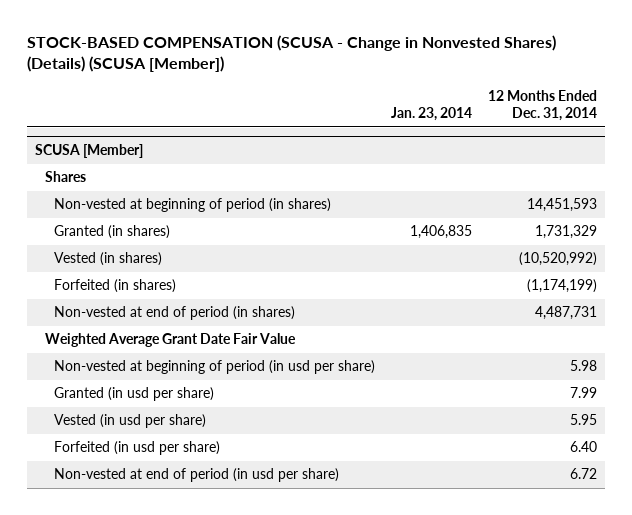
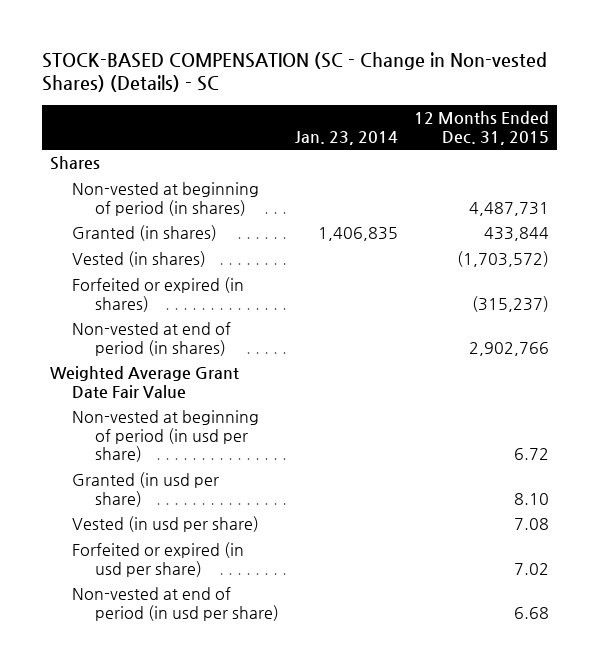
- STOCK-BASED COMPENSATION (SCUSA - Change in Nonvested Shares) (Details) (SCUSA [Member])
+ STOCK-BASED COMPENSATION (SC - Change in Non-vested Shares) (Details) - SC
- | Jan. 23, 2014 | 12 Months Ended Dec. 31, 2014
+ | Jan. 23, 2014 | 12 Months Ended Dec. 31, 2015
- SCUSA [Member]
- Forfeited (in shares) | | (1,174,199)
+ Forfeited or expired (in shares) | | (315,237)
- Forfeited (in usd per share) | | 6.40
+ Forfeited or expired (in usd per share) | | 7.02

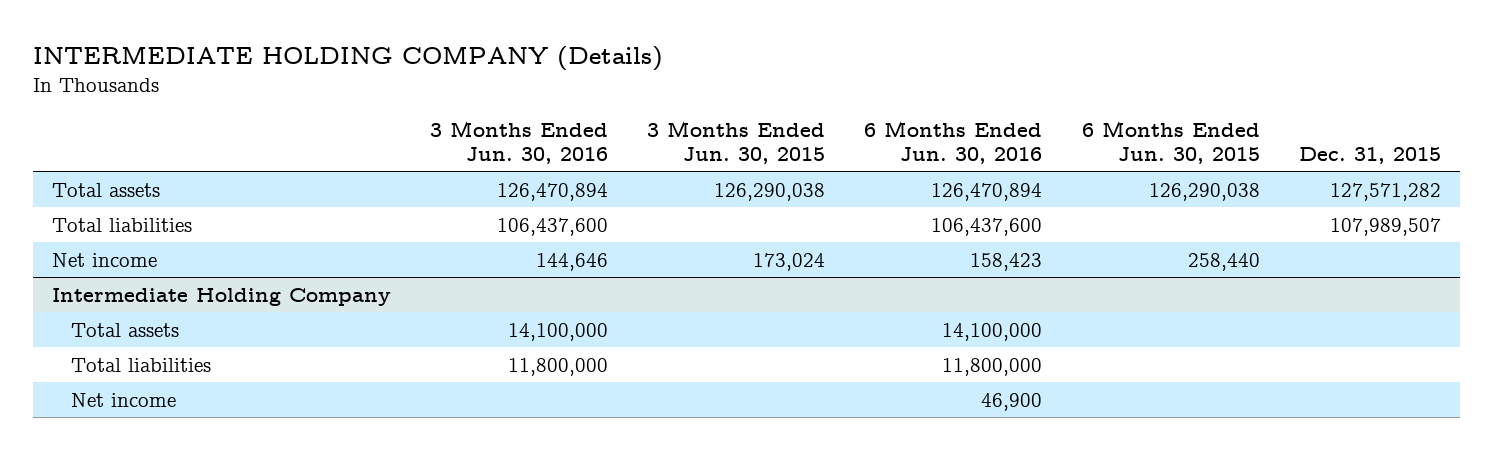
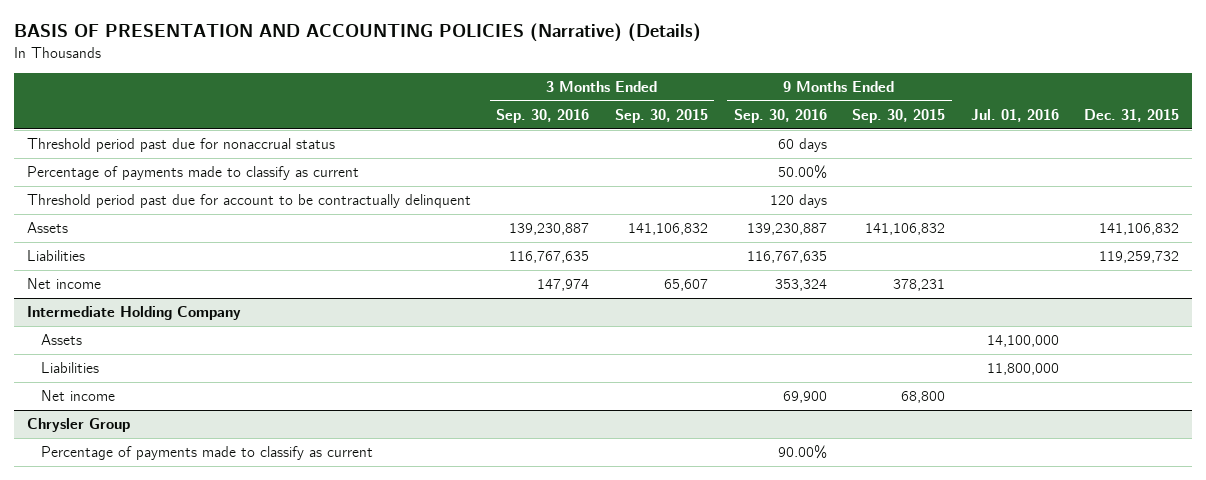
- INTERMEDIATE HOLDING COMPANY (Details)
+ BASIS OF PRESENTATION AND ACCOUNTING POLICIES (Narrative) (Details)
- | 3 Months Ended Jun. 30, 2016 | 3 Months Ended Jun. 30, 2015 | 6 Months Ended Jun. 30, 2016 | 6 Months Ended Jun. 30, 2015 | Dec. 31, 2015
+ | 3 Months Ended Sep. 30, 2016 | 3 Months Ended Sep. 30, 2015 | 9 Months Ended Sep. 30, 2016 | 9 Months Ended Sep. 30, 2015 | Jul. 01, 2016 | Dec. 31, 2015
- Total assets | 126,470,894 | 126,290,038 | 126,470,894 | 126,290,038 | 127,571,282
- Total liabilities | 106,437,600 | | 106,437,600 | | 107,989,507
+ Threshold period past due for nonaccrual status | | | 60 days | | |
+ Percentage of payments made to classify as current | | | 50.00% | | |
+ Threshold period past due for account to be contractually delinquent | | | 120 days | | |
+ Assets | 139,230,887 | 141,106,832 | 139,230,887 | 141,106,832 | | 141,106,832
+ Liabilities | 116,767,635 | | 116,767,635 | | | 119,259,732
@ Intermediate Holding Company
- Total assets | 14,100,000 | | 14,100,000 | |
- Total liabilities | 11,800,000 | | 11,800,000 | |
+ Assets | | | | | 14,100,000 |
+ Liabilities | | | | | 11,800,000 |
+ Chrysler Group
+ Percentage of payments made to classify as current | | | 90.00% | | |

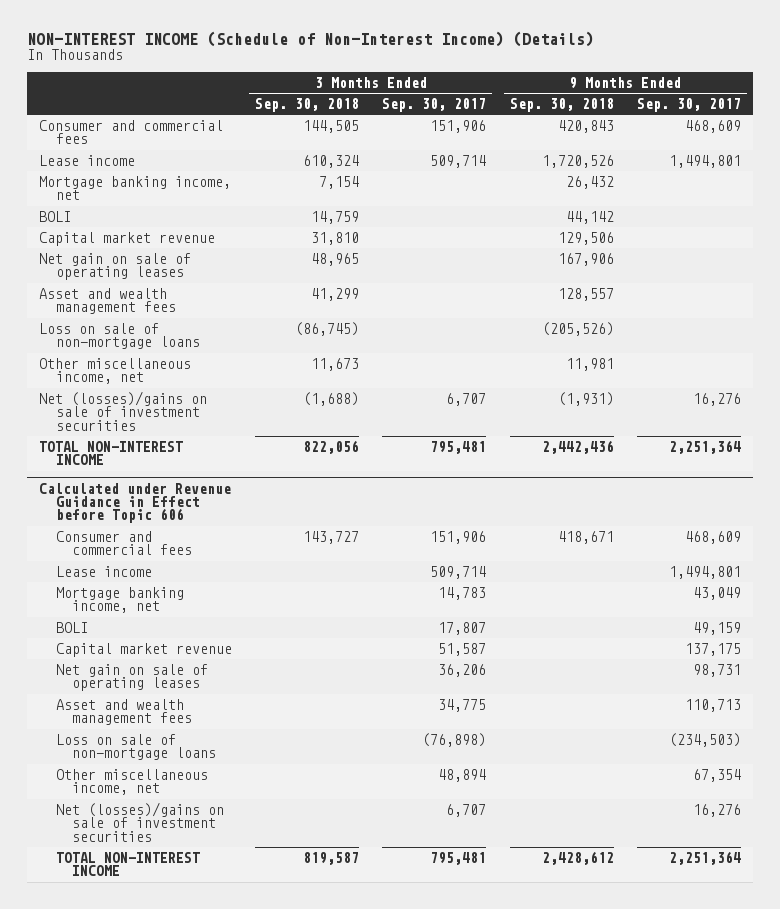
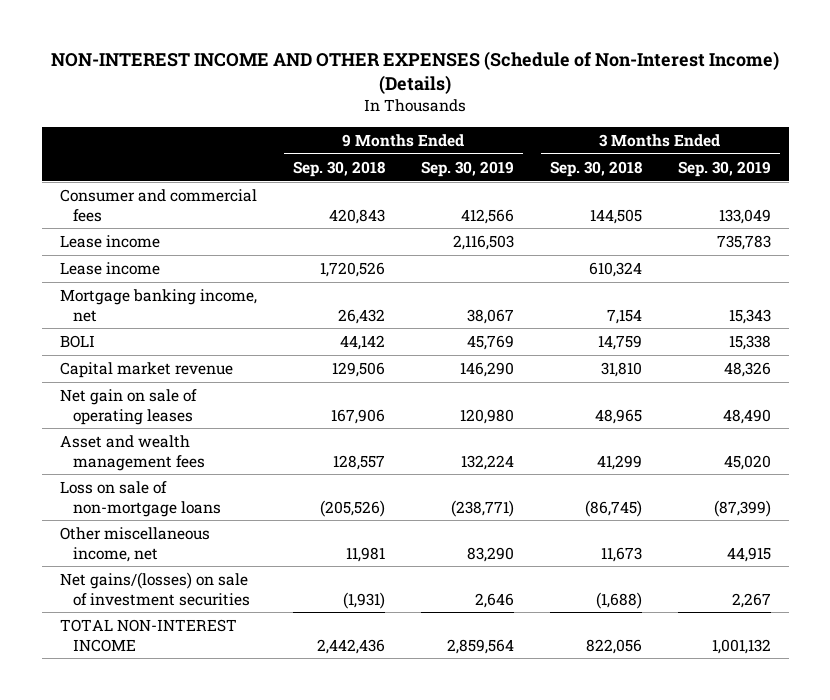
- NON-INTEREST INCOME (Schedule of Non-Interest Income) (Details)
+ NON-INTEREST INCOME AND OTHER EXPENSES (Schedule of Non-Interest Income) (Details)
- | 3 Months Ended Sep. 30, 2018 | 3 Months Ended Sep. 30, 2017 | 9 Months Ended Sep. 30, 2018 | 9 Months Ended Sep. 30, 2017
+ | 9 Months Ended Sep. 30, 2018 | 9 Months Ended Sep. 30, 2019 | 3 Months Ended Sep. 30, 2018 | 3 Months Ended Sep. 30, 2019
+ Lease income | | 2,116,503 | | 735,783
- Net (losses)/gains on sale of investment securities | (1,688) | 6,707 | (1,931) | 16,276
+ Net gains/(losses) on sale of investment securities | (1,931) | 2,646 | (1,688) | 2,267
- Calculated under Revenue Guidance in Effect before Topic 606
- Consumer and commercial fees | 143,727 | 151,906 | 418,671 | 468,609
- Lease income | | 509,714 | | 1,494,801
- Mortgage banking income, net | | 14,783 | | 43,049
- BOLI | | 17,807 | | 49,159
- Capital market revenue | | 51,587 | | 137,175
- Net gain on sale of operating leases | | 36,206 | | 98,731
- Asset and wealth management fees | | 34,775 | | 110,713
- Loss on sale of non-mortgage loans | | (76,898) | | (234,503)
- Other miscellaneous income, net | | 48,894 | | 67,354
- Net (losses)/gains on sale of investment securities | | 6,707 | | 16,276
- TOTAL NON-INTEREST INCOME | 819,587 | 795,481 | 2,428,612 | 2,251,364

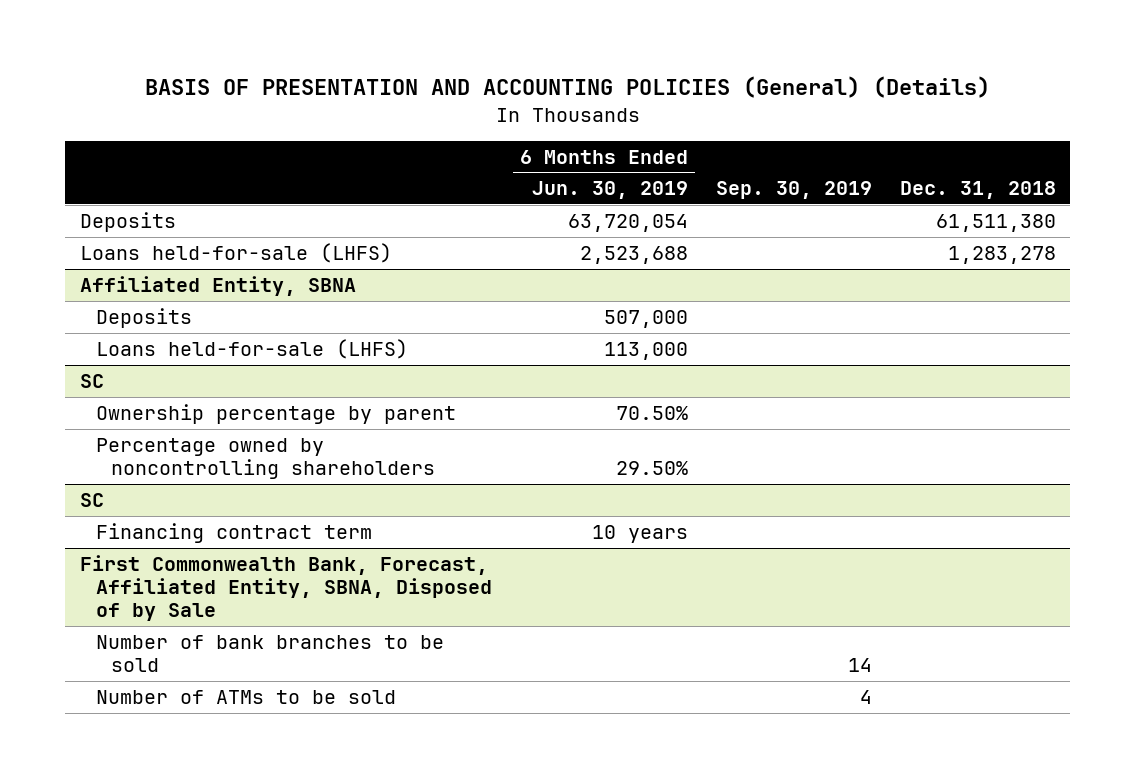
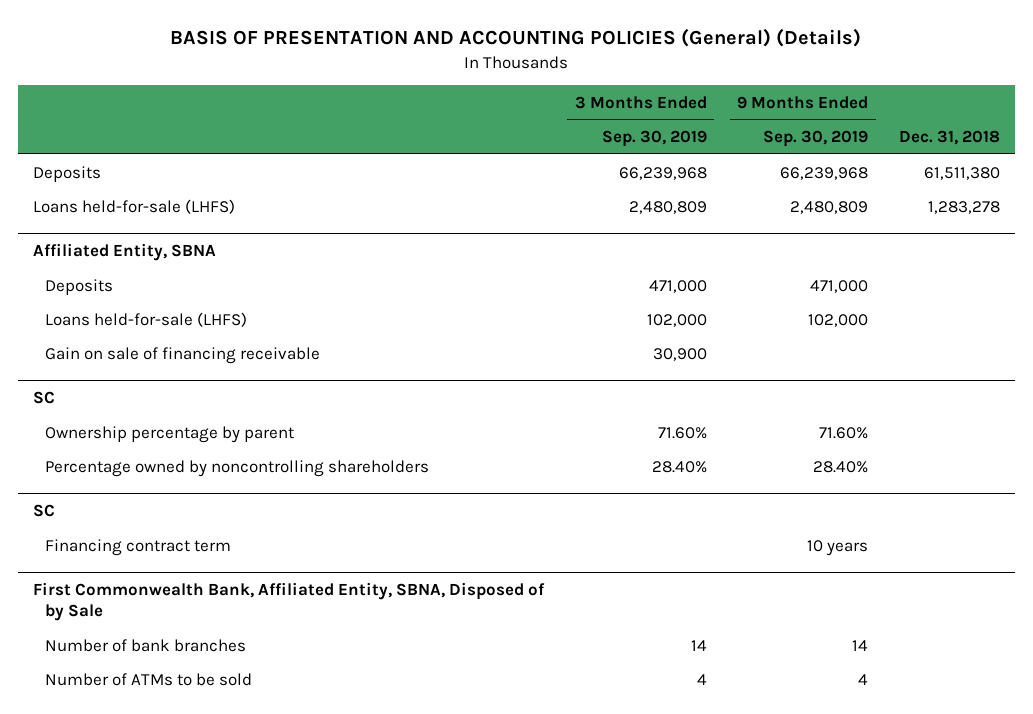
- | 6 Months Ended Jun. 30, 2019 | Sep. 30, 2019 | Dec. 31, 2018
+ | 3 Months Ended Sep. 30, 2019 | 9 Months Ended Sep. 30, 2019 | Dec. 31, 2018
@ Affiliated Entity, SBNA
+ Gain on sale of financing receivable | 30,900 | |
- First Commonwealth Bank, Forecast, Affiliated Entity, SBNA, Disposed of by Sale
- Number of bank branches to be sold | | 14 |
+ First Commonwealth Bank, Affiliated Entity, SBNA, Disposed of by Sale
+ Number of bank branches | 14 | 14 |

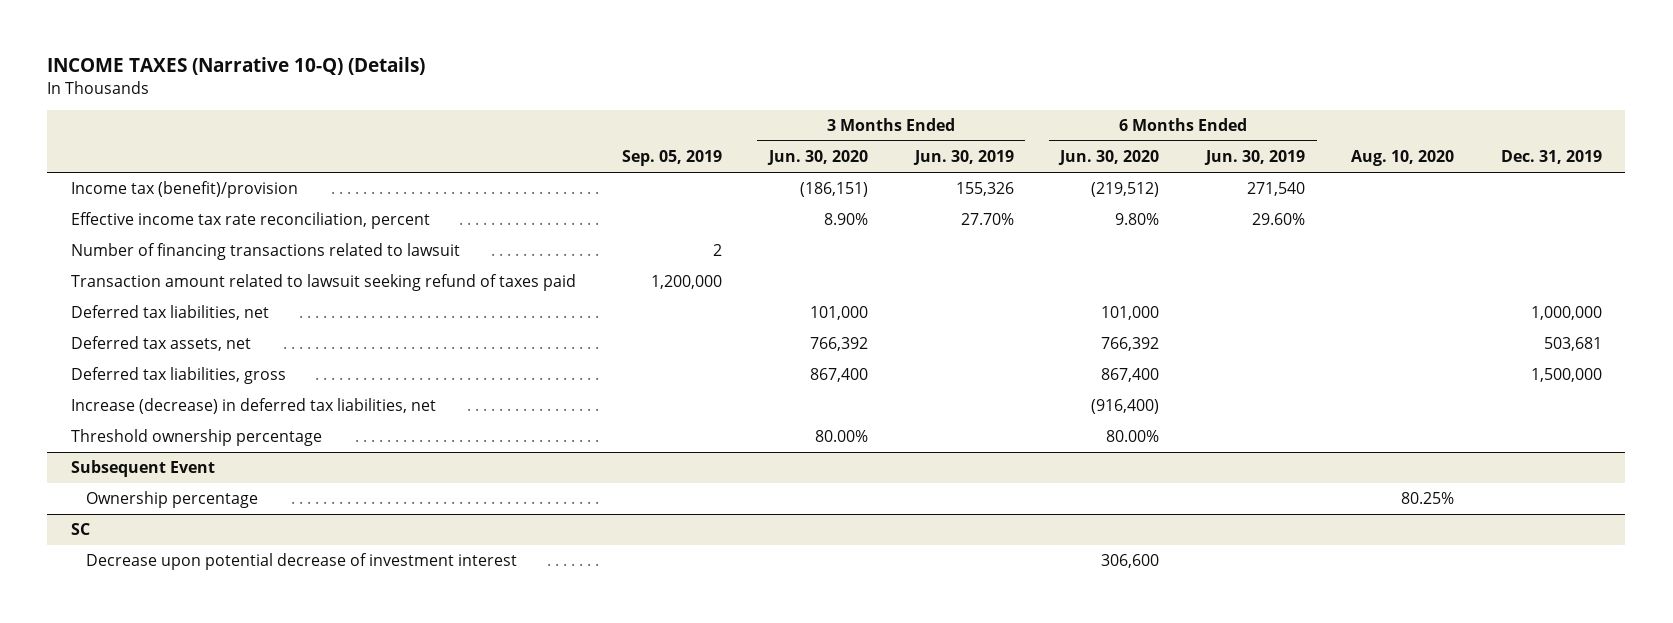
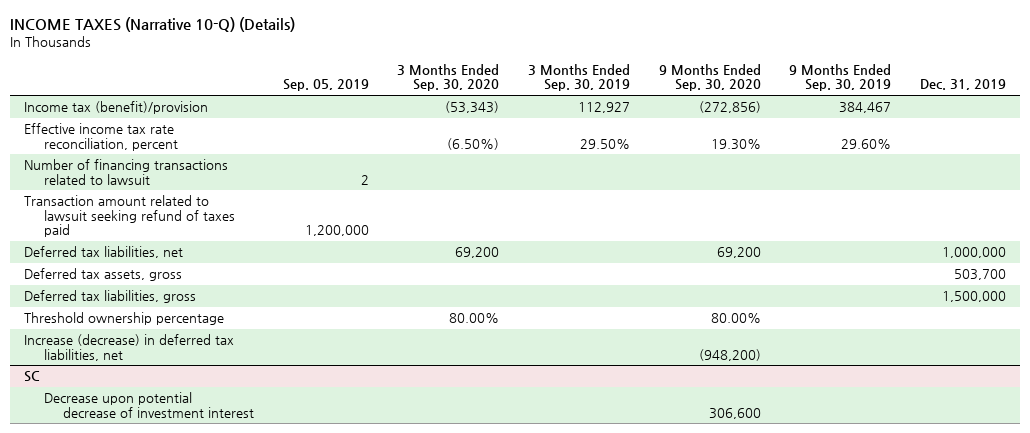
- | Sep. 05, 2019 | 3 Months Ended Jun. 30, 2020 | 3 Months Ended Jun. 30, 2019 | 6 Months Ended Jun. 30, 2020 | 6 Months Ended Jun. 30, 2019 | Aug. 10, 2020 | Dec. 31, 2019
+ | Sep. 05, 2019 | 3 Months Ended Sep. 30, 2020 | 3 Months Ended Sep. 30, 2019 | 9 Months Ended Sep. 30, 2020 | 9 Months Ended Sep. 30, 2019 | Dec. 31, 2019
- Deferred tax assets, net | | 766,392 | | 766,392 | | | 503,681
+ Deferred tax assets, gross | | | | | | 503,700
- Subsequent Event
- Ownership percentage | | | | | | 80.25% |
moved down: Increase (decrease) in deferred tax liabilities, net | | | | (948,200) | |

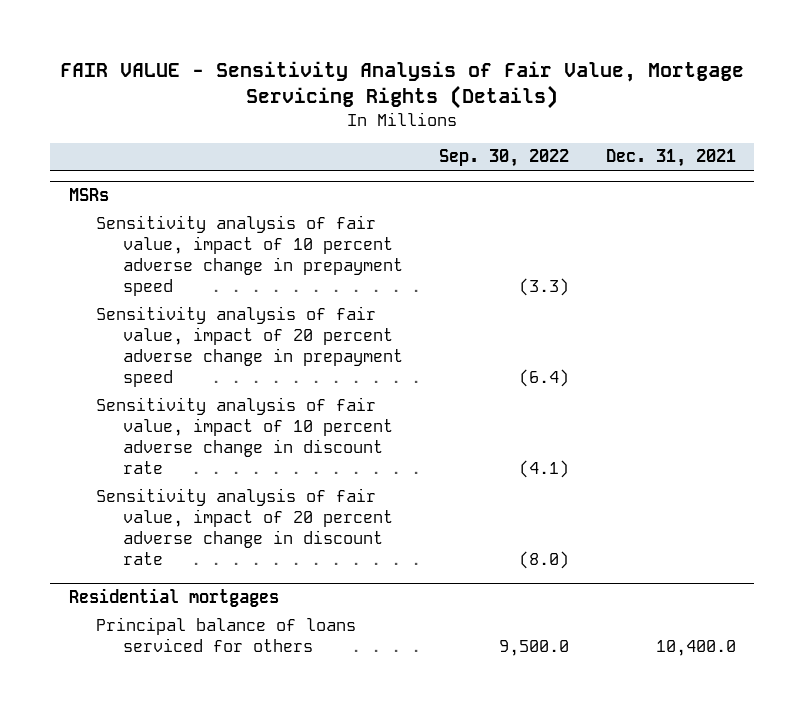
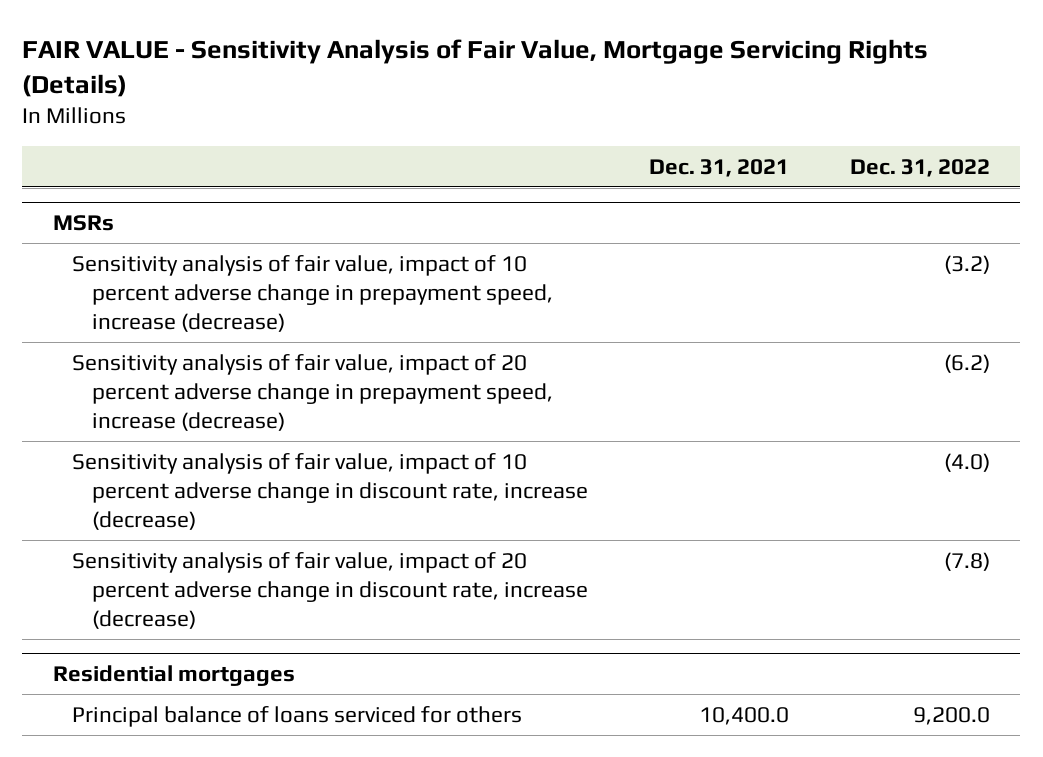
- | Sep. 30, 2022 | Dec. 31, 2021
+ | Dec. 31, 2021 | Dec. 31, 2022
@ MSRs
- Sensitivity analysis of fair value, impact of 10 percent adverse change in prepayment speed | (3.3) |
- Sensitivity analysis of fair value, impact of 20 percent adverse change in prepayment speed | (6.4) |
- Sensitivity analysis of fair value, impact of 10 percent adverse change in discount rate | (4.1) |
- Sensitivity analysis of fair value, impact of 20 percent adverse change in discount rate | (8.0) |
+ Sensitivity analysis of fair value, impact of 10 percent adverse change in prepayment speed, increase (decrease) | | (3.2)
+ Sensitivity analysis of fair value, impact of 20 percent adverse change in prepayment speed, increase (decrease) | | (6.2)
+ Sensitivity analysis of fair value, impact of 10 percent adverse change in discount rate, increase (decrease) | | (4.0)
+ Sensitivity analysis of fair value, impact of 20 percent adverse change in discount rate, increase (decrease) | | (7.8)

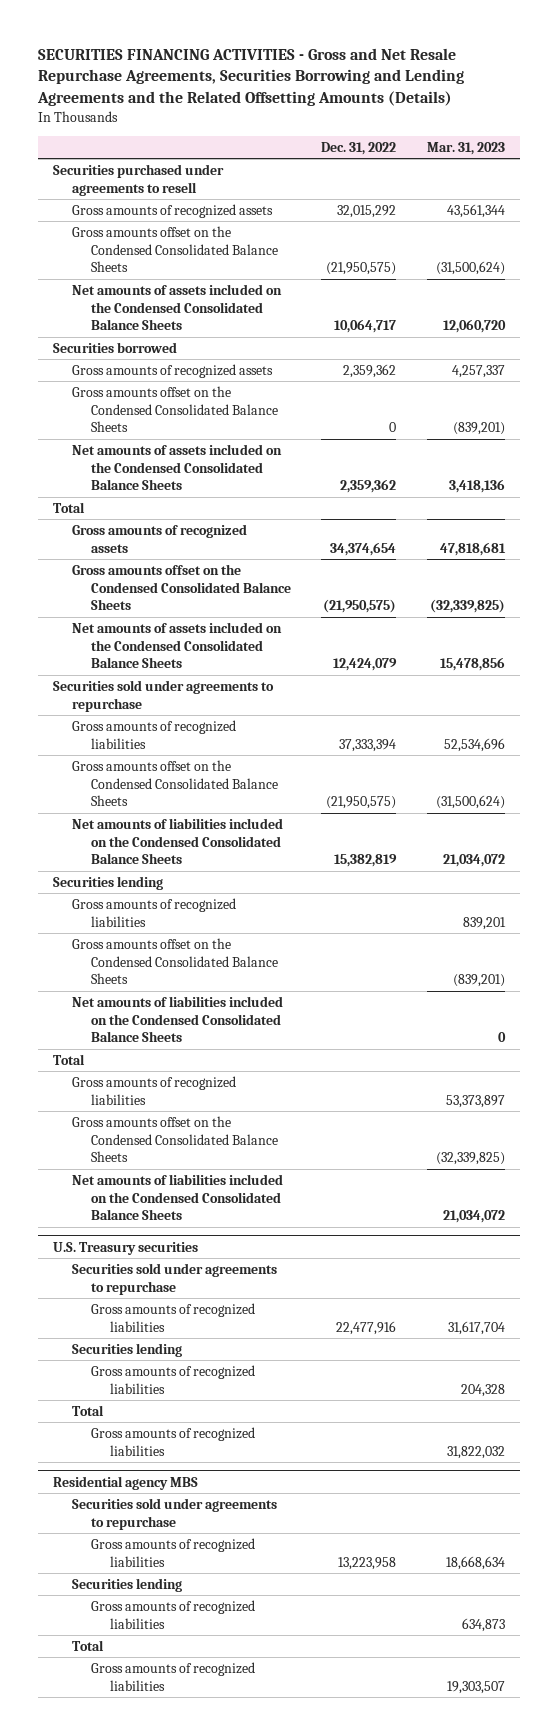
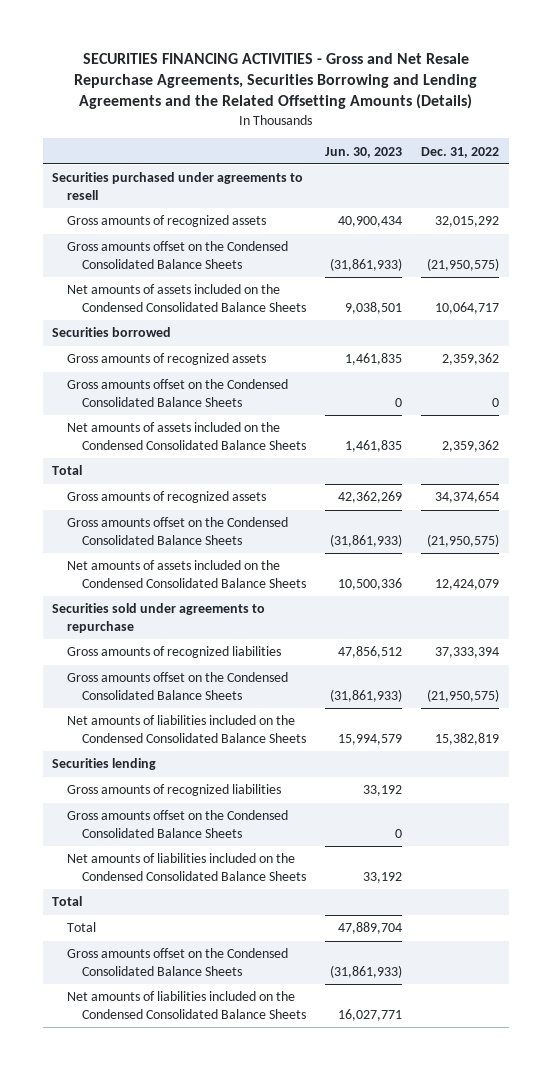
- | Dec. 31, 2022 | Mar. 31, 2023
+ | Jun. 30, 2023 | Dec. 31, 2022
- Gross amounts of recognized liabilities | | 53,373,897
+ Total | 47,889,704 |
- U.S. Treasury securities
- Securities sold under agreements to repurchase
- Gross amounts of recognized liabilities | 22,477,916 | 31,617,704
- Securities lending
- Gross amounts of recognized liabilities | | 204,328
- Total
- Gross amounts of recognized liabilities | | 31,822,032
- Residential agency MBS
- Securities sold under agreements to repurchase
- Gross amounts of recognized liabilities | 13,223,958 | 18,668,634
- Securities lending
- Gross amounts of recognized liabilities | | 634,873
- Total
- Gross amounts of recognized liabilities | | 19,303,507

